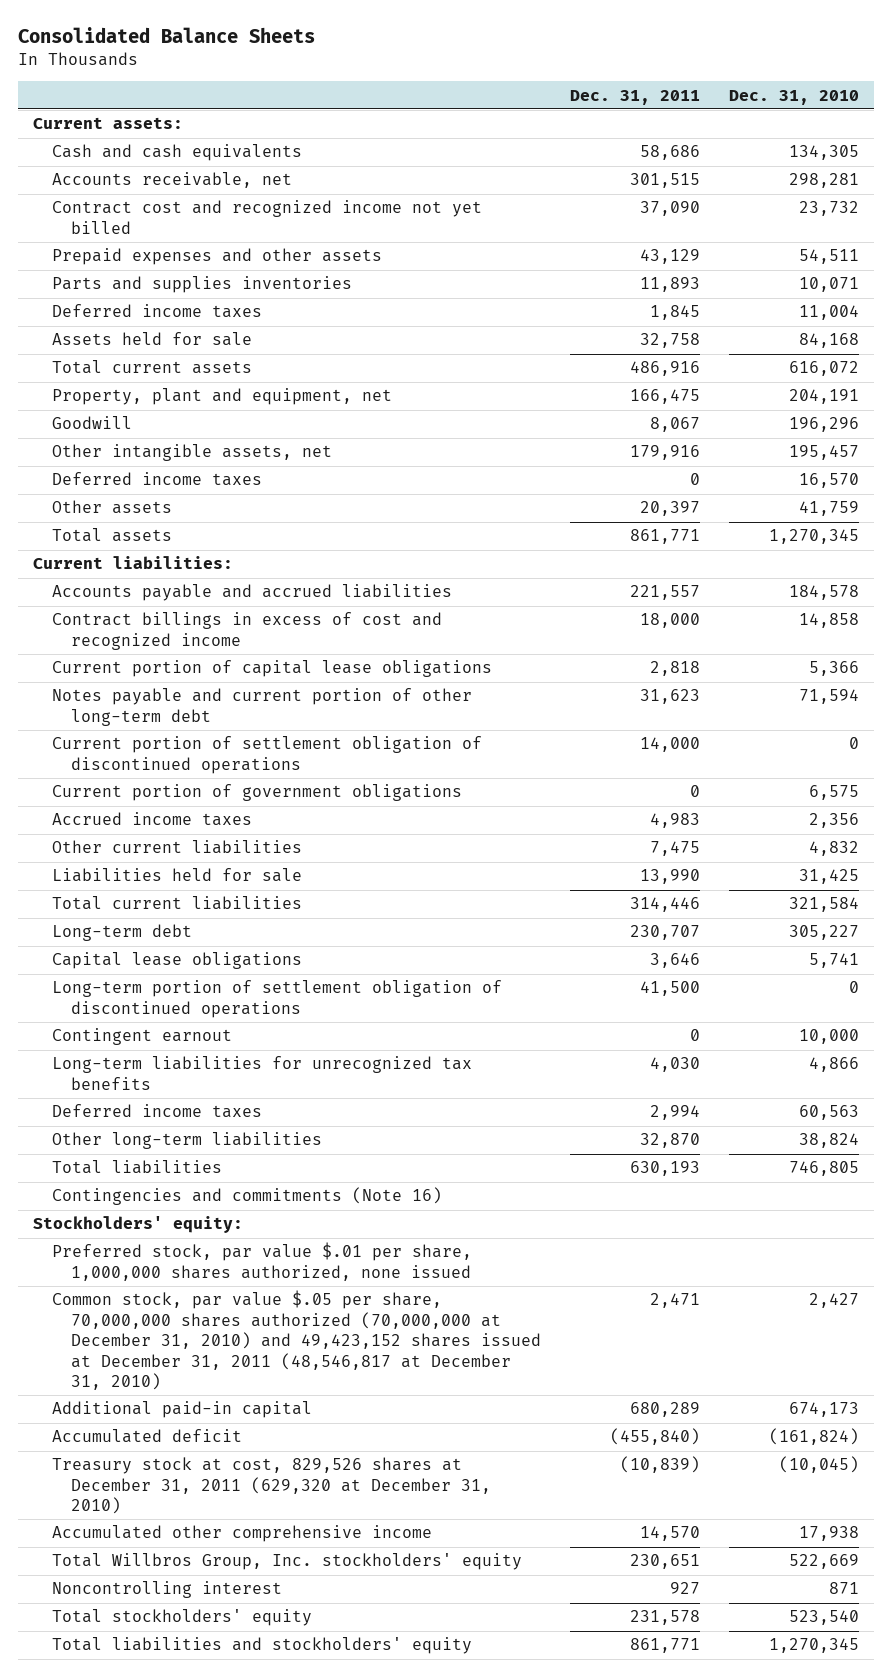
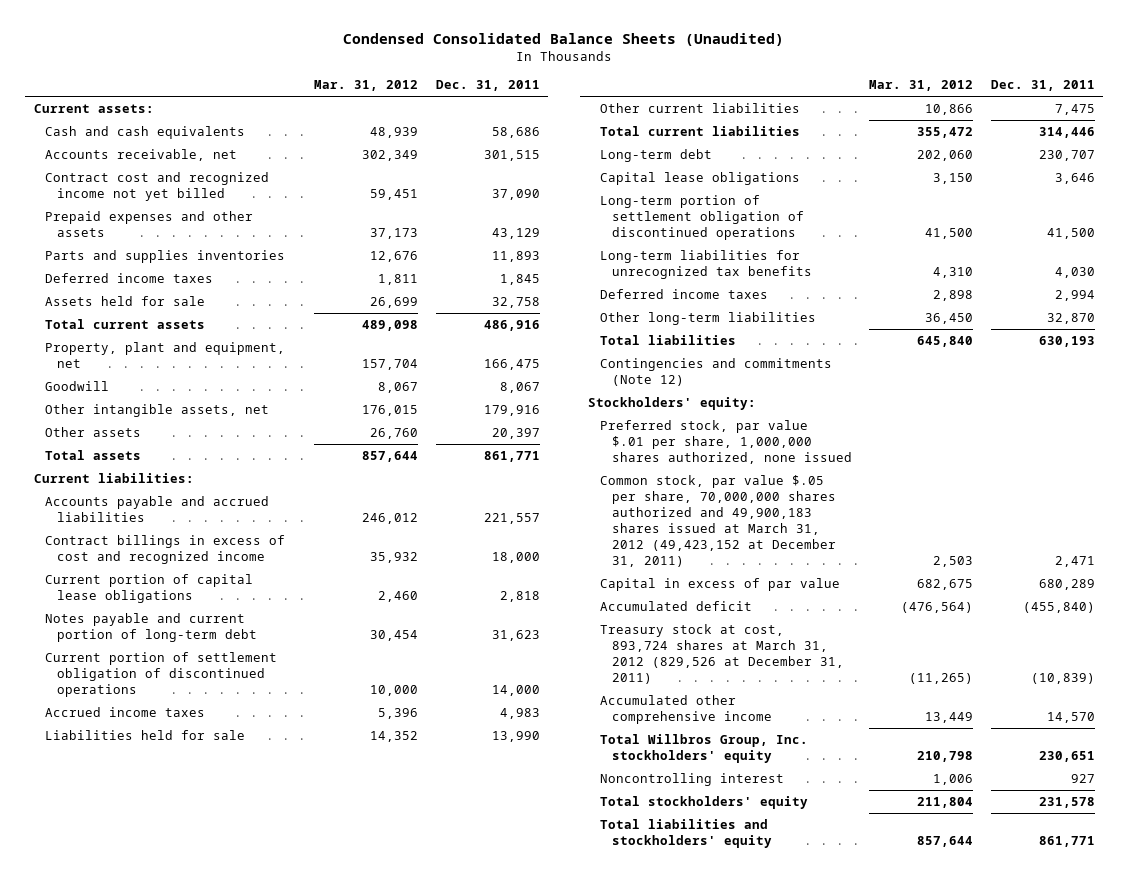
- Consolidated Balance Sheets
+ Condensed Consolidated Balance Sheets (Unaudited)
- | Dec. 31, 2011 | Dec. 31, 2010
+ | Mar. 31, 2012 | Dec. 31, 2011
- Deferred income taxes | 0 | 16,570
- Notes payable and current portion of other long-term debt | 31,623 | 71,594
+ Notes payable and current portion of long-term debt | 30,454 | 31,623
- Current portion of government obligations | 0 | 6,575
moved down: Other current liabilities | 10,866 | 7,475
- Contingent earnout | 0 | 10,000
- Contingencies and commitments (Note 16)
+ Contingencies and commitments (Note 12)
- Common stock, par value $.05 per share, 70,000,000 shares authorized (70,000,000 at December 31, 2010) and 49,423,152 shares issued at December 31, 2011 (48,546,817 at December 31, 2010) | 2,471 | 2,427
- Additional paid-in capital | 680,289 | 674,173
+ Common stock, par value $.05 per share, 70,000,000 shares authorized and 49,900,183 shares issued at March 31, 2012 (49,423,152 at December 31, 2011) | 2,503 | 2,471
+ Capital in excess of par value | 682,675 | 680,289
- Treasury stock at cost, 829,526 shares at December 31, 2011 (629,320 at December 31, 2010) | (10,839) | (10,045)
+ Treasury stock at cost, 893,724 shares at March 31, 2012 (829,526 at December 31, 2011) | (11,265) | (10,839)

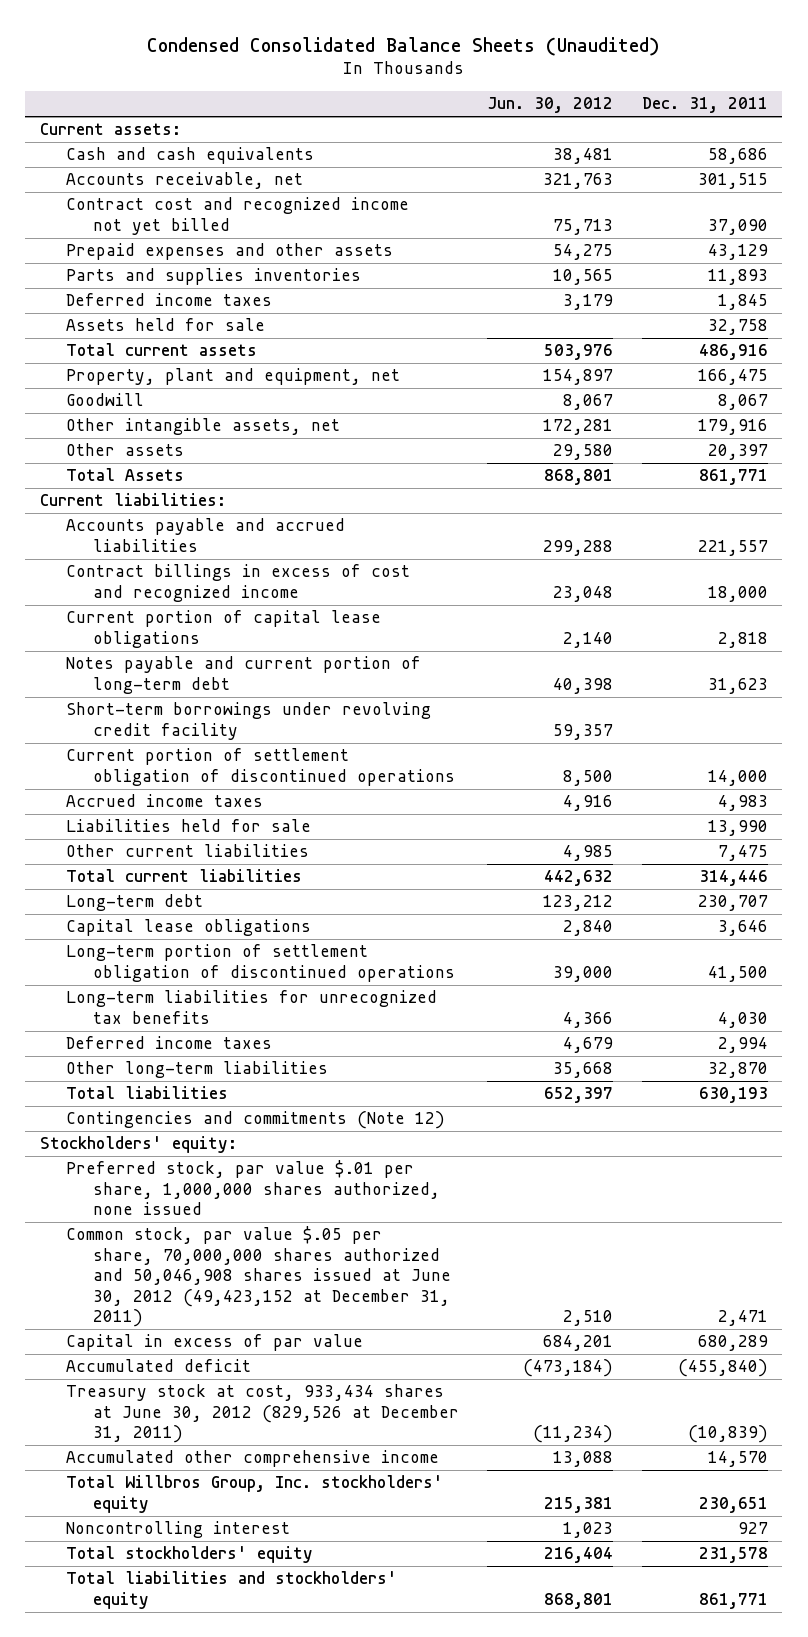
- | Mar. 31, 2012 | Dec. 31, 2011
+ | Jun. 30, 2012 | Dec. 31, 2011
- Total assets | 857,644 | 861,771
+ Total Assets | 868,801 | 861,771
+ Short-term borrowings under revolving credit facility | 59,357 |
- Common stock, par value $.05 per share, 70,000,000 shares authorized and 49,900,183 shares issued at March 31, 2012 (49,423,152 at December 31, 2011) | 2,503 | 2,471
+ Common stock, par value $.05 per share, 70,000,000 shares authorized and 50,046,908 shares issued at June 30, 2012 (49,423,152 at December 31, 2011) | 2,510 | 2,471
- Treasury stock at cost, 893,724 shares at March 31, 2012 (829,526 at December 31, 2011) | (11,265) | (10,839)
+ Treasury stock at cost, 933,434 shares at June 30, 2012 (829,526 at December 31, 2011) | (11,234) | (10,839)

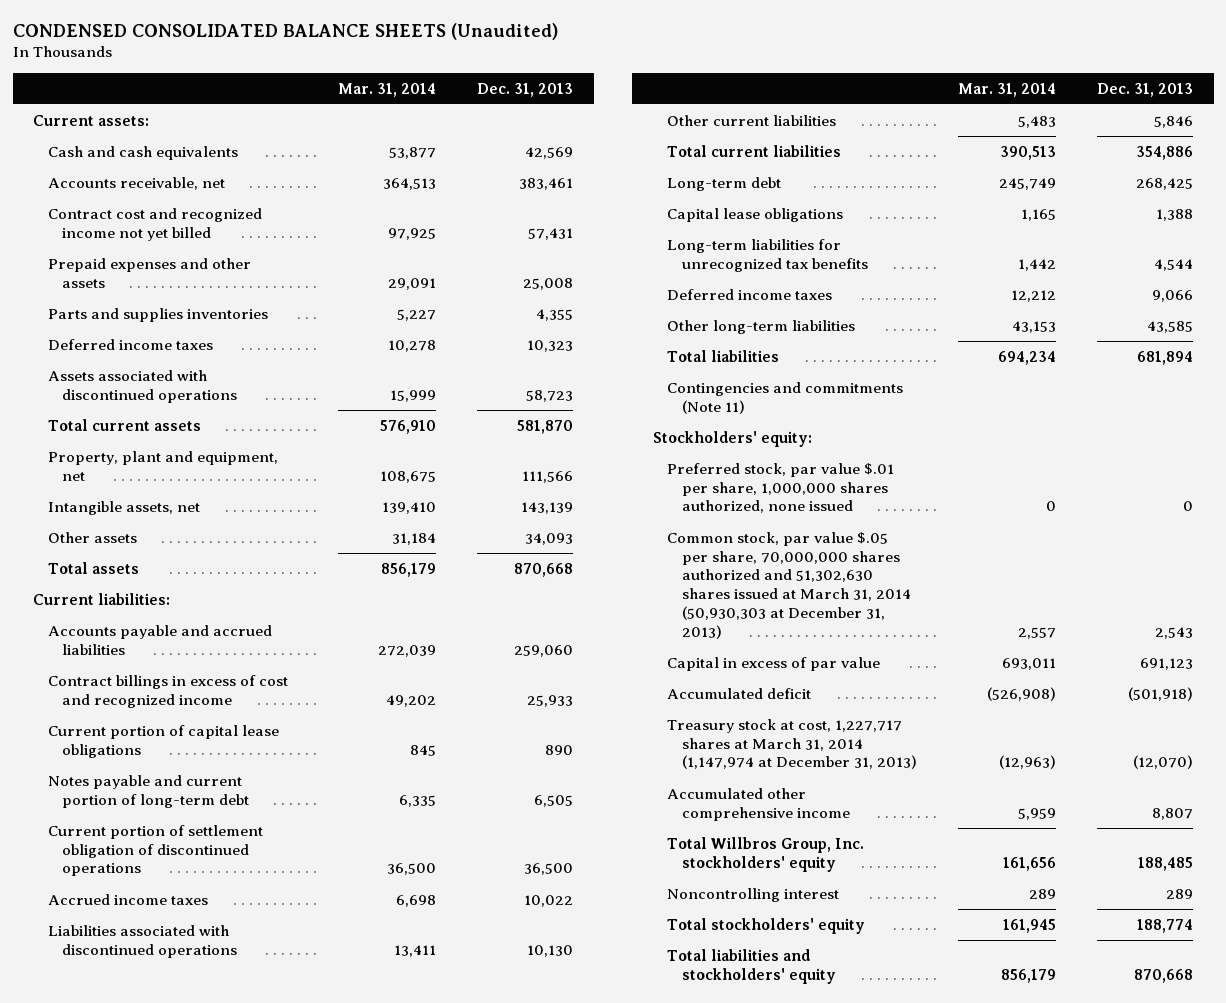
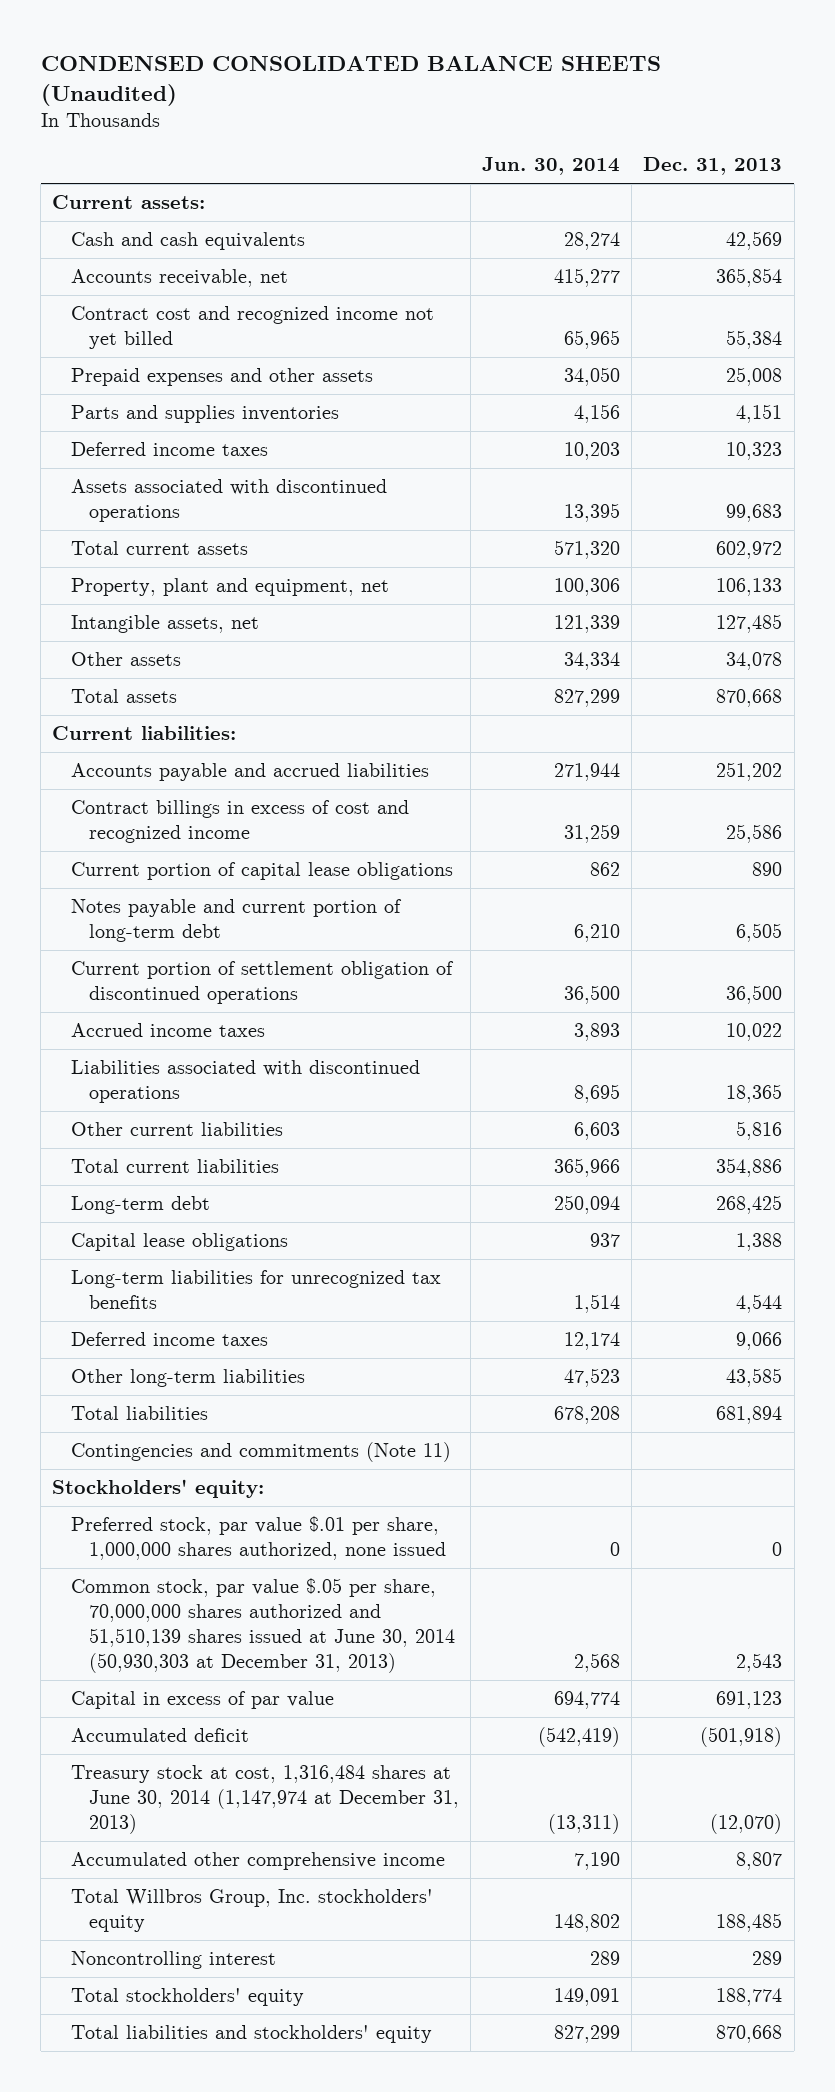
- | Mar. 31, 2014 | Dec. 31, 2013
+ | Jun. 30, 2014 | Dec. 31, 2013
- Accounts receivable, net | 364,513 | 383,461
- Contract cost and recognized income not yet billed | 97,925 | 57,431
+ Accounts receivable, net | 415,277 | 365,854
+ Contract cost and recognized income not yet billed | 65,965 | 55,384
- Parts and supplies inventories | 5,227 | 4,355
+ Parts and supplies inventories | 4,156 | 4,151
- Assets associated with discontinued operations | 15,999 | 58,723
- Total current assets | 576,910 | 581,870
- Property, plant and equipment, net | 108,675 | 111,566
- Intangible assets, net | 139,410 | 143,139
- Other assets | 31,184 | 34,093
+ Assets associated with discontinued operations | 13,395 | 99,683
+ Total current assets | 571,320 | 602,972
+ Property, plant and equipment, net | 100,306 | 106,133
+ Intangible assets, net | 121,339 | 127,485
+ Other assets | 34,334 | 34,078
- Accounts payable and accrued liabilities | 272,039 | 259,060
- Contract billings in excess of cost and recognized income | 49,202 | 25,933
+ Accounts payable and accrued liabilities | 271,944 | 251,202
+ Contract billings in excess of cost and recognized income | 31,259 | 25,586
- Liabilities associated with discontinued operations | 13,411 | 10,130
- Other current liabilities | 5,483 | 5,846
+ Liabilities associated with discontinued operations | 8,695 | 18,365
+ Other current liabilities | 6,603 | 5,816
- Common stock, par value $.05 per share, 70,000,000 shares authorized and 51,302,630 shares issued at March 31, 2014 (50,930,303 at December 31, 2013) | 2,557 | 2,543
+ Common stock, par value $.05 per share, 70,000,000 shares authorized and 51,510,139 shares issued at June 30, 2014 (50,930,303 at December 31, 2013) | 2,568 | 2,543
- Treasury stock at cost, 1,227,717 shares at March 31, 2014 (1,147,974 at December 31, 2013) | (12,963) | (12,070)
+ Treasury stock at cost, 1,316,484 shares at June 30, 2014 (1,147,974 at December 31, 2013) | (13,311) | (12,070)

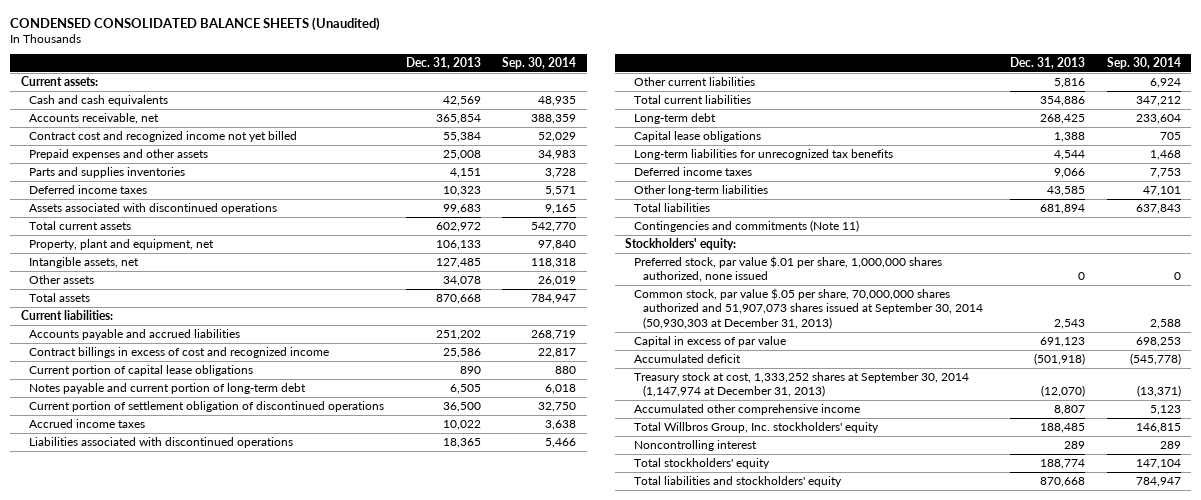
- | Jun. 30, 2014 | Dec. 31, 2013
+ | Dec. 31, 2013 | Sep. 30, 2014
- Common stock, par value $.05 per share, 70,000,000 shares authorized and 51,510,139 shares issued at June 30, 2014 (50,930,303 at December 31, 2013) | 2,568 | 2,543
+ Common stock, par value $.05 per share, 70,000,000 shares authorized and 51,907,073 shares issued at September 30, 2014 (50,930,303 at December 31, 2013) | 2,543 | 2,588
- Treasury stock at cost, 1,316,484 shares at June 30, 2014 (1,147,974 at December 31, 2013) | (13,311) | (12,070)
+ Treasury stock at cost, 1,333,252 shares at September 30, 2014 (1,147,974 at December 31, 2013) | (12,070) | (13,371)

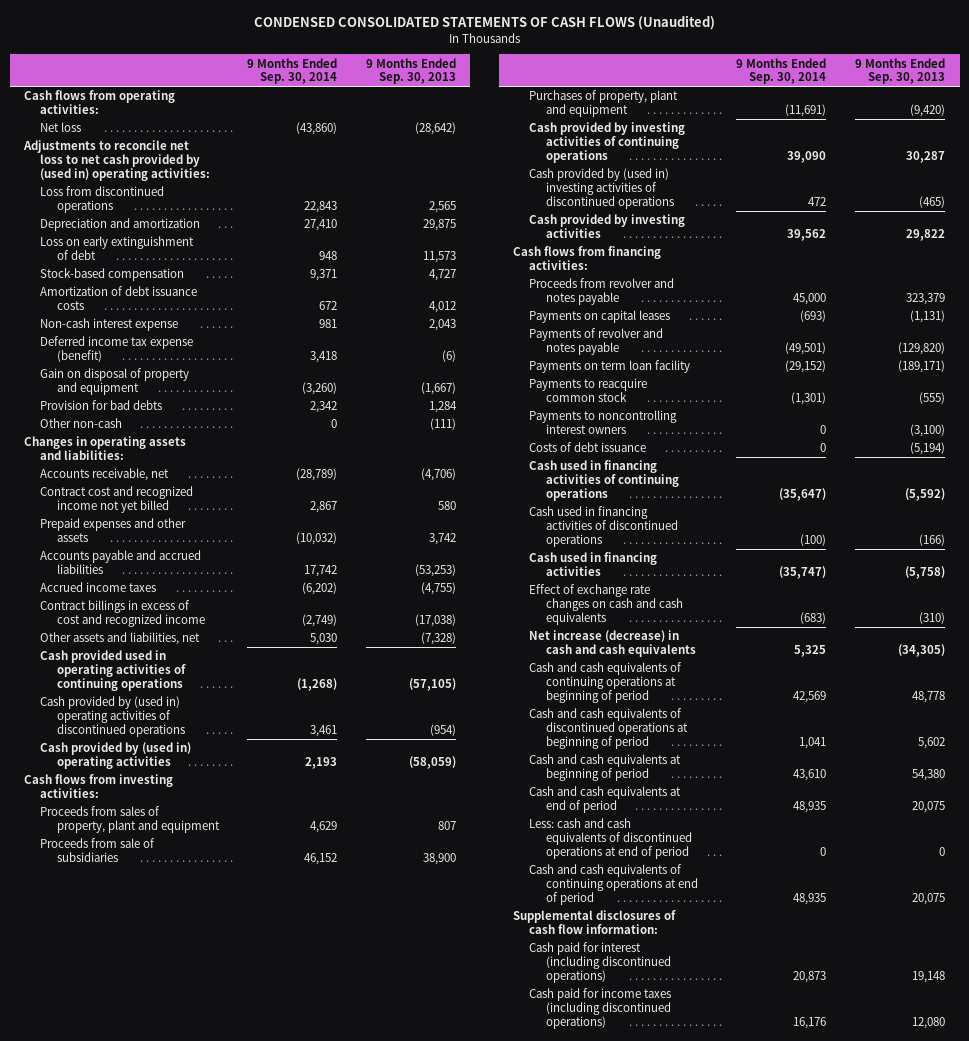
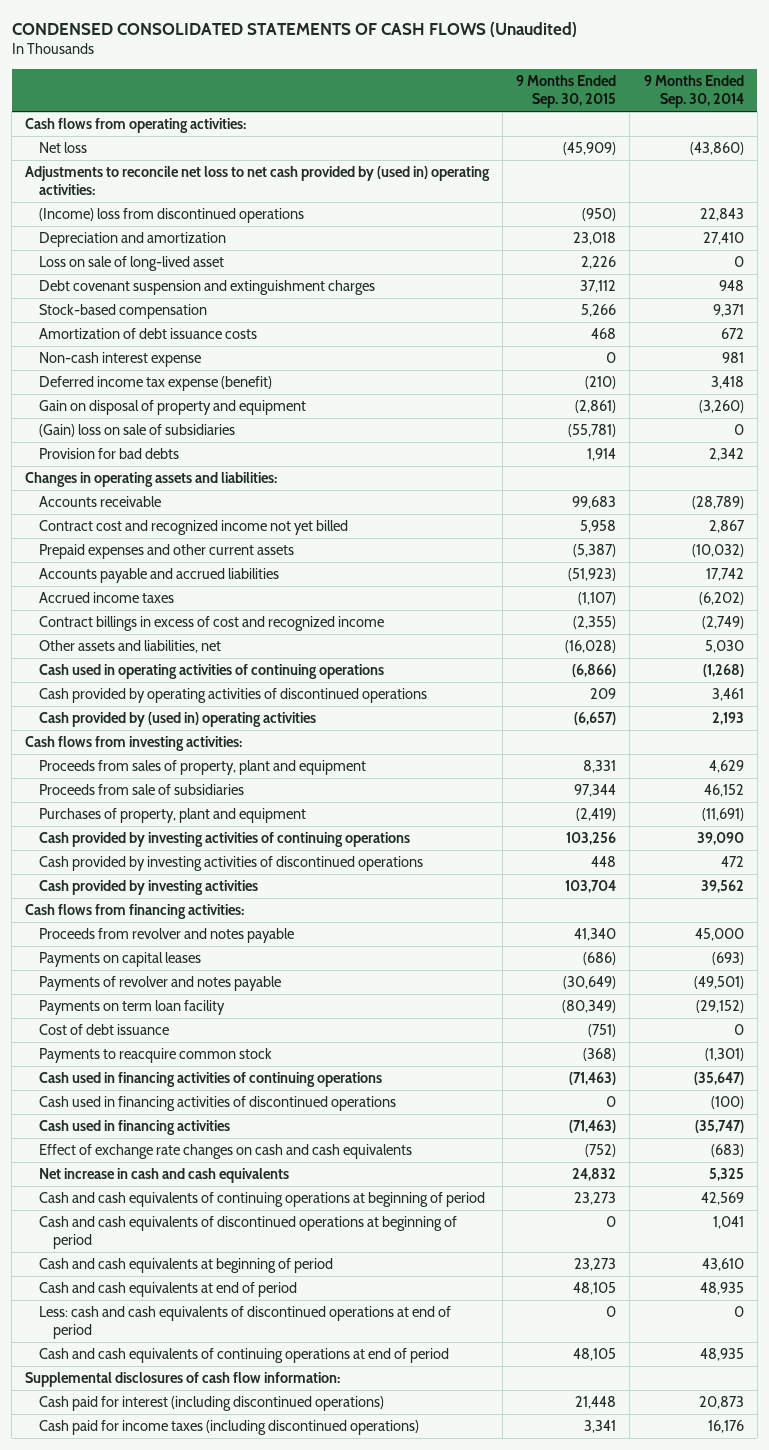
- | 9 Months Ended Sep. 30, 2014 | 9 Months Ended Sep. 30, 2013
+ | 9 Months Ended Sep. 30, 2015 | 9 Months Ended Sep. 30, 2014
- Loss from discontinued operations | 22,843 | 2,565
+ (Income) loss from discontinued operations | (950) | 22,843
- Loss on early extinguishment of debt | 948 | 11,573
+ Loss on sale of long-lived asset | 2,226 | 0
+ Debt covenant suspension and extinguishment charges | 37,112 | 948
+ (Gain) loss on sale of subsidiaries | (55,781) | 0
- Other non-cash | 0 | (111)
- Accounts receivable, net | (28,789) | (4,706)
+ Accounts receivable | 99,683 | (28,789)
- Prepaid expenses and other assets | (10,032) | 3,742
+ Prepaid expenses and other current assets | (5,387) | (10,032)
- Cash provided used in operating activities of continuing operations | (1,268) | (57,105)
- Cash provided by (used in) operating activities of discontinued operations | 3,461 | (954)
+ Cash used in operating activities of continuing operations | (6,866) | (1,268)
+ Cash provided by operating activities of discontinued operations | 209 | 3,461
- Cash provided by (used in) investing activities of discontinued operations | 472 | (465)
+ Cash provided by investing activities of discontinued operations | 448 | 472
+ Cost of debt issuance | (751) | 0
- Payments to noncontrolling interest owners | 0 | (3,100)
- Costs of debt issuance | 0 | (5,194)
- Net increase (decrease) in cash and cash equivalents | 5,325 | (34,305)
+ Net increase in cash and cash equivalents | 24,832 | 5,325

